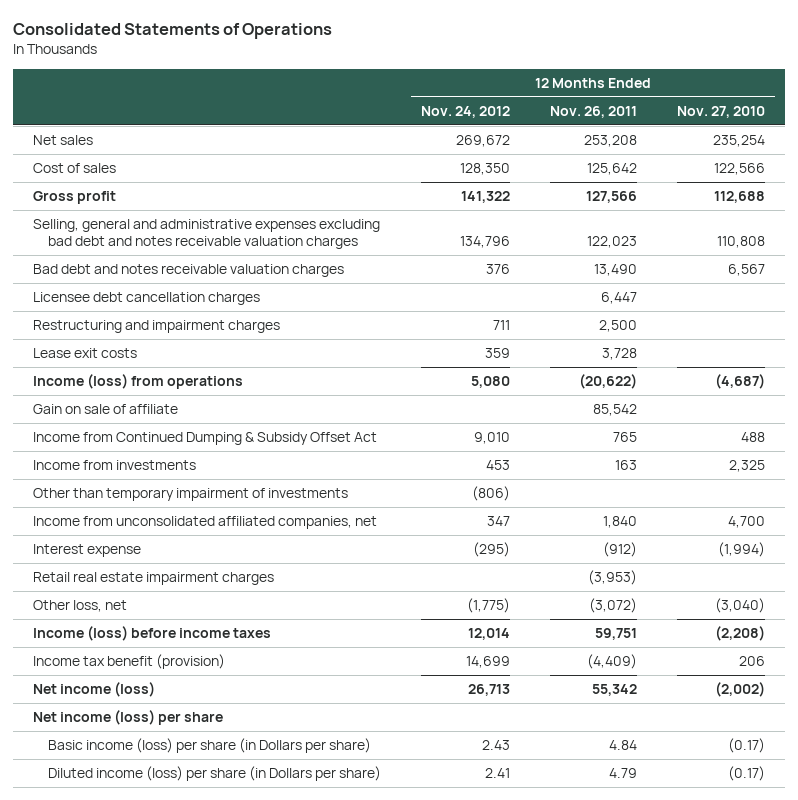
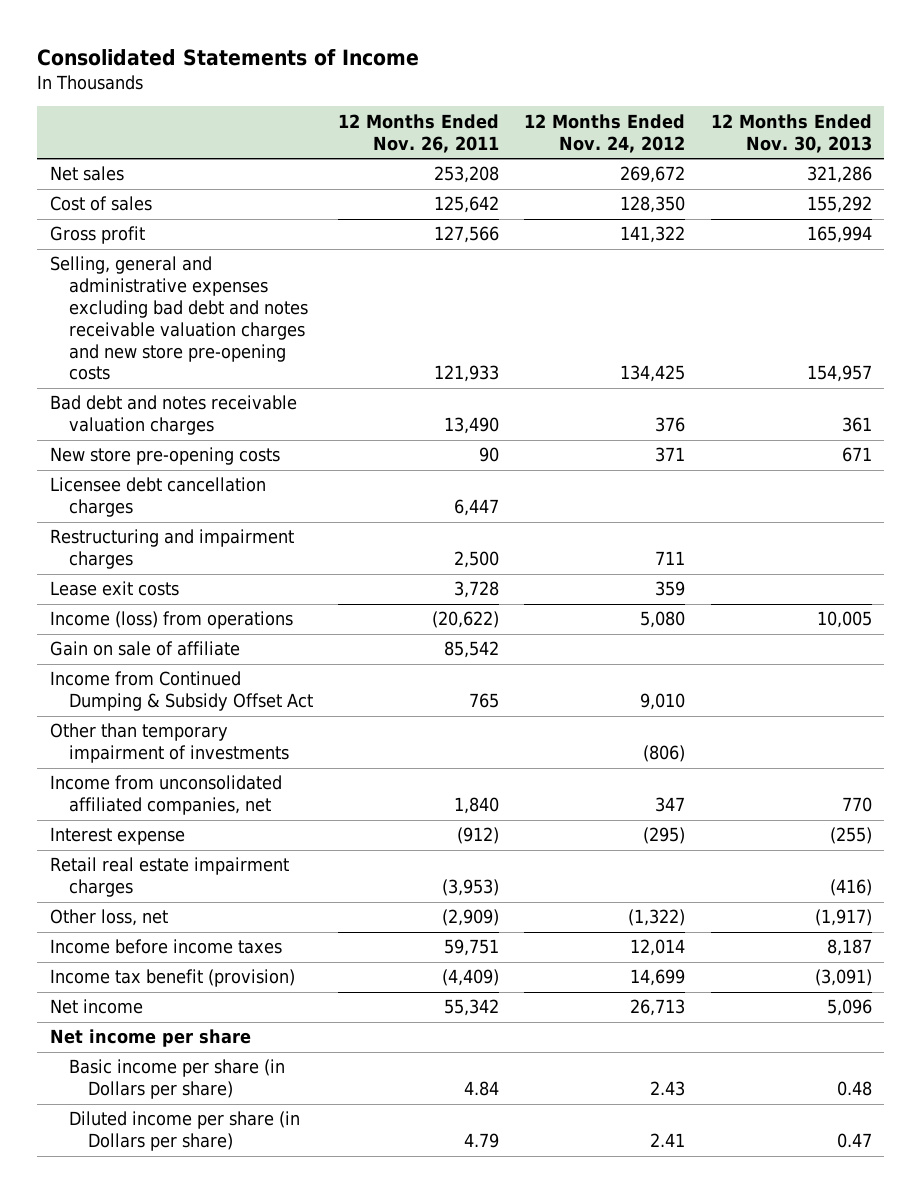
- Consolidated Statements of Operations
+ Consolidated Statements of Income
- | 12 Months Ended Nov. 24, 2012 | 12 Months Ended Nov. 26, 2011 | 12 Months Ended Nov. 27, 2010
+ | 12 Months Ended Nov. 26, 2011 | 12 Months Ended Nov. 24, 2012 | 12 Months Ended Nov. 30, 2013
- Selling, general and administrative expenses excluding bad debt and notes receivable valuation charges | 134,796 | 122,023 | 110,808
+ Selling, general and administrative expenses excluding bad debt and notes receivable valuation charges and new store pre-opening costs | 121,933 | 134,425 | 154,957
+ New store pre-opening costs | 90 | 371 | 671
- Income from investments | 453 | 163 | 2,325
- Other loss, net | (1,775) | (3,072) | (3,040)
- Income (loss) before income taxes | 12,014 | 59,751 | (2,208)
+ Other loss, net | (2,909) | (1,322) | (1,917)
+ Income before income taxes | 59,751 | 12,014 | 8,187
- Net income (loss) | 26,713 | 55,342 | (2,002)
- Net income (loss) per share
- Basic income (loss) per share (in Dollars per share) | 2.43 | 4.84 | (0.17)
- Diluted income (loss) per share (in Dollars per share) | 2.41 | 4.79 | (0.17)
+ Net income | 55,342 | 26,713 | 5,096
+ Net income per share
+ Basic income per share (in Dollars per share) | 4.84 | 2.43 | 0.48
+ Diluted income per share (in Dollars per share) | 4.79 | 2.41 | 0.47

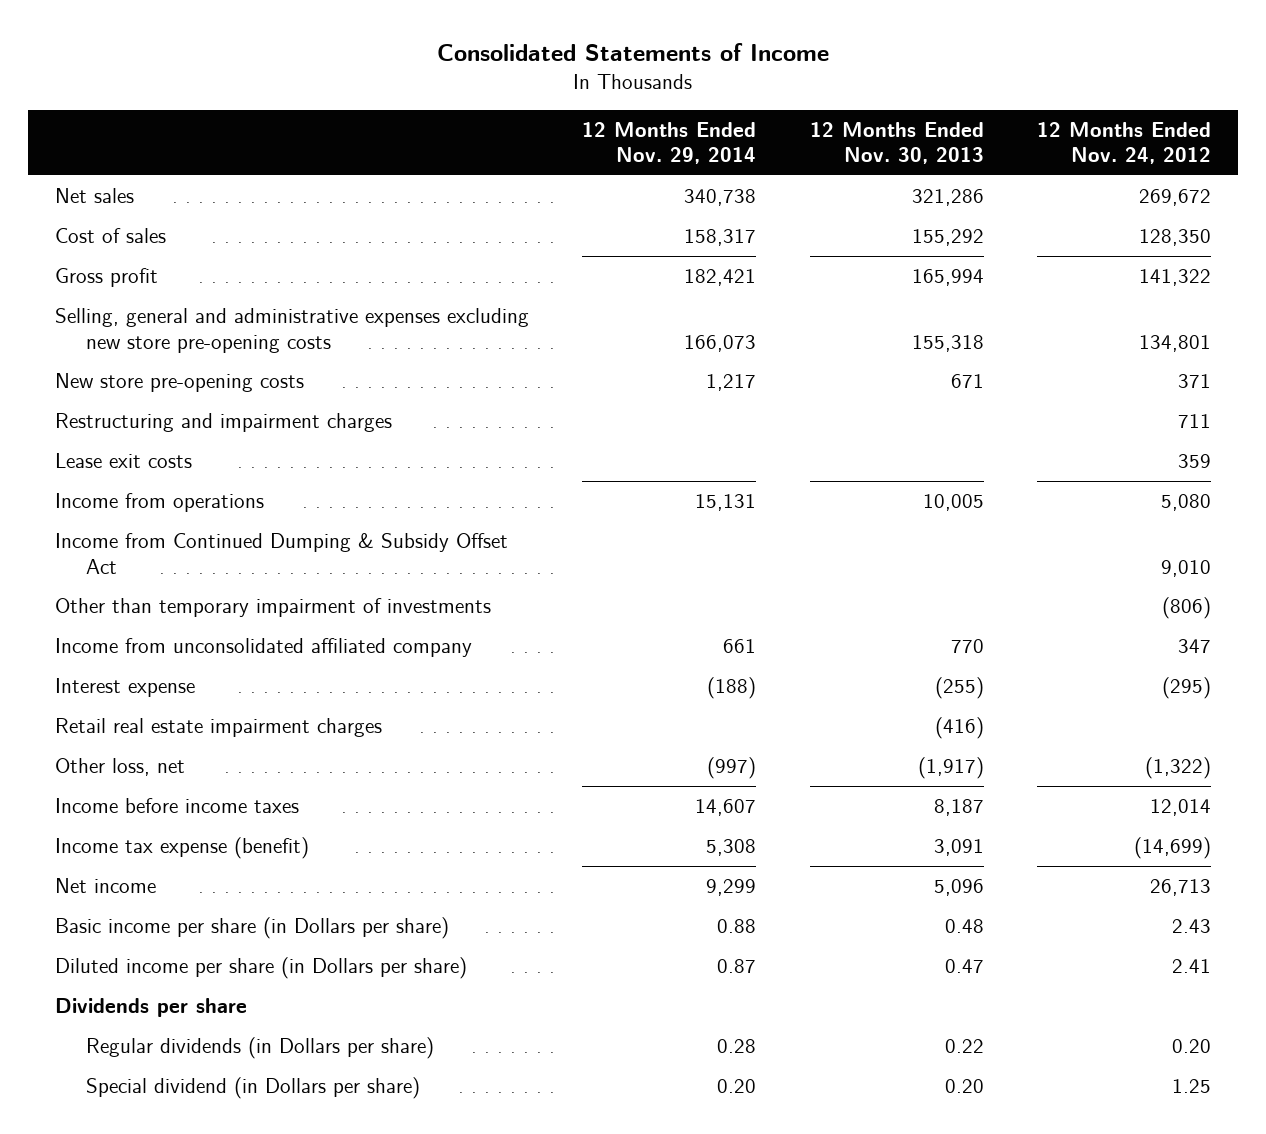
- | 12 Months Ended Nov. 26, 2011 | 12 Months Ended Nov. 24, 2012 | 12 Months Ended Nov. 30, 2013
+ | 12 Months Ended Nov. 29, 2014 | 12 Months Ended Nov. 30, 2013 | 12 Months Ended Nov. 24, 2012
- Selling, general and administrative expenses excluding bad debt and notes receivable valuation charges and new store pre-opening costs | 121,933 | 134,425 | 154,957
- Bad debt and notes receivable valuation charges | 13,490 | 376 | 361
+ Selling, general and administrative expenses excluding new store pre-opening costs | 166,073 | 155,318 | 134,801
- Licensee debt cancellation charges | 6,447 | |
- Income (loss) from operations | (20,622) | 5,080 | 10,005
- Gain on sale of affiliate | 85,542 | |
+ Income from operations | 15,131 | 10,005 | 5,080
- Income from unconsolidated affiliated companies, net | 1,840 | 347 | 770
+ Income from unconsolidated affiliated company | 661 | 770 | 347
- Income tax benefit (provision) | (4,409) | 14,699 | (3,091)
+ Income tax expense (benefit) | 5,308 | 3,091 | (14,699)
- Net income per share
+ Dividends per share
+ Regular dividends (in Dollars per share) | 0.28 | 0.22 | 0.20
+ Special dividend (in Dollars per share) | 0.20 | 0.20 | 1.25

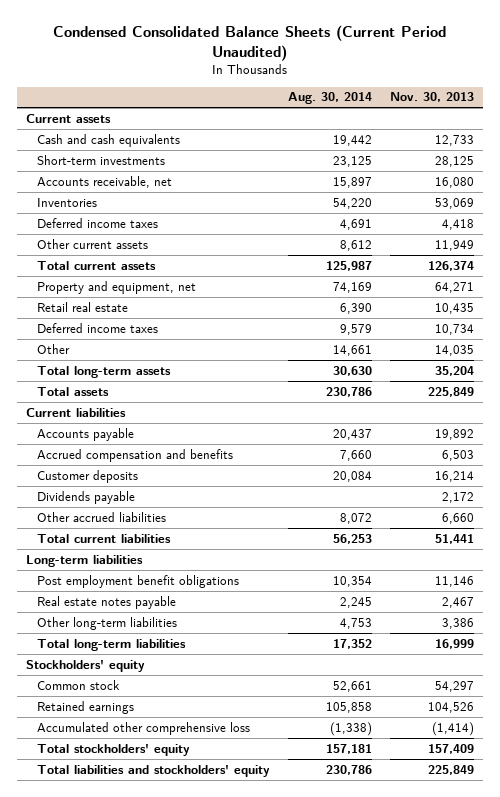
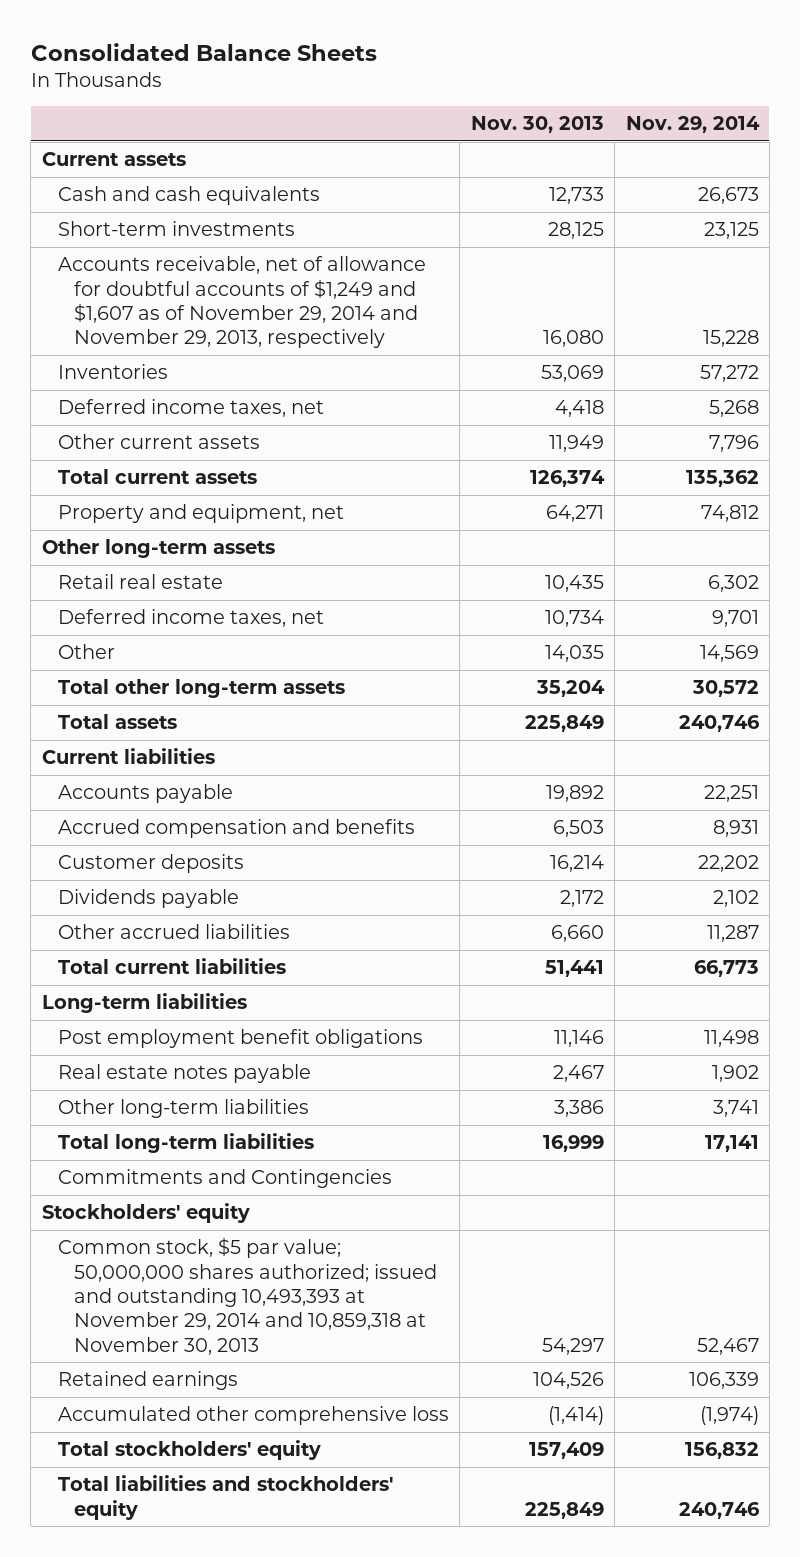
- Condensed Consolidated Balance Sheets (Current Period Unaudited)
+ Consolidated Balance Sheets
- | Aug. 30, 2014 | Nov. 30, 2013
+ | Nov. 30, 2013 | Nov. 29, 2014
- Accounts receivable, net | 15,897 | 16,080
+ Accounts receivable, net of allowance for doubtful accounts of $1,249 and $1,607 as of November 29, 2014 and November 29, 2013, respectively | 16,080 | 15,228
- Deferred income taxes | 4,691 | 4,418
+ Deferred income taxes, net | 4,418 | 5,268
+ Other long-term assets
- Deferred income taxes | 9,579 | 10,734
+ Deferred income taxes, net | 10,734 | 9,701
- Total long-term assets | 30,630 | 35,204
+ Total other long-term assets | 35,204 | 30,572
+ Commitments and Contingencies
- Common stock | 52,661 | 54,297
+ Common stock, $5 par value; 50,000,000 shares authorized; issued and outstanding 10,493,393 at November 29, 2014 and 10,859,318 at November 30, 2013 | 54,297 | 52,467

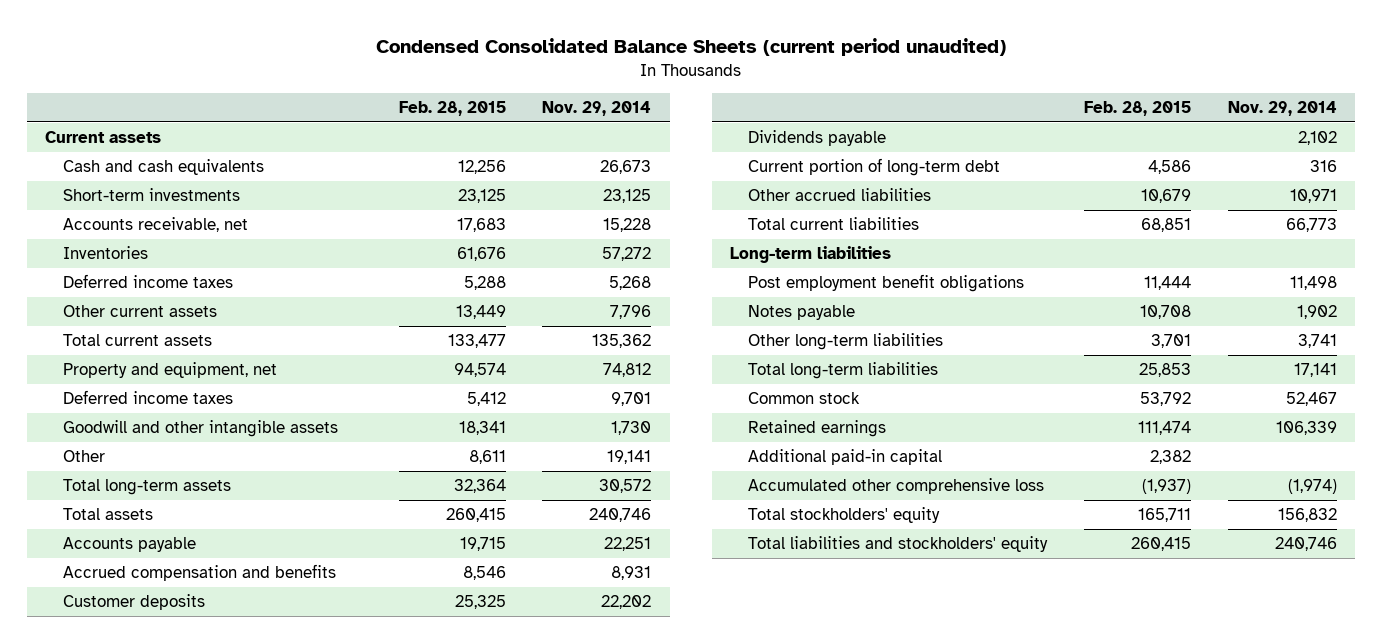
- Consolidated Balance Sheets
+ Condensed Consolidated Balance Sheets (current period unaudited)
- | Nov. 30, 2013 | Nov. 29, 2014
+ | Feb. 28, 2015 | Nov. 29, 2014
- Accounts receivable, net of allowance for doubtful accounts of $1,249 and $1,607 as of November 29, 2014 and November 29, 2013, respectively | 16,080 | 15,228
+ Accounts receivable, net | 17,683 | 15,228
- Deferred income taxes, net | 4,418 | 5,268
+ Deferred income taxes | 5,288 | 5,268
- Other long-term assets
- Retail real estate | 10,435 | 6,302
- Deferred income taxes, net | 10,734 | 9,701
- Other | 14,035 | 14,569
- Total other long-term assets | 35,204 | 30,572
+ Deferred income taxes | 5,412 | 9,701
+ Goodwill and other intangible assets | 18,341 | 1,730
+ Other | 8,611 | 19,141
+ Total long-term assets | 32,364 | 30,572
- Current liabilities
- Other accrued liabilities | 6,660 | 11,287
+ Current portion of long-term debt | 4,586 | 316
+ Other accrued liabilities | 10,679 | 10,971
- Real estate notes payable | 2,467 | 1,902
+ Notes payable | 10,708 | 1,902
- Commitments and Contingencies
- Stockholders' equity
- Common stock, $5 par value; 50,000,000 shares authorized; issued and outstanding 10,493,393 at November 29, 2014 and 10,859,318 at November 30, 2013 | 54,297 | 52,467
+ Common stock | 53,792 | 52,467
+ Additional paid-in capital | 2,382 |

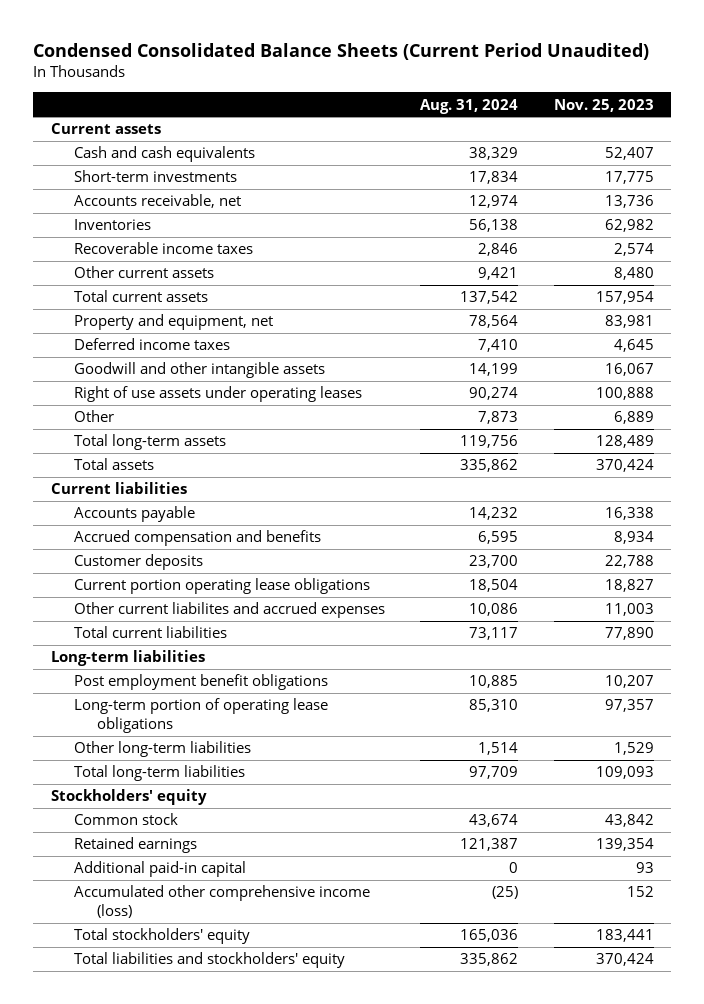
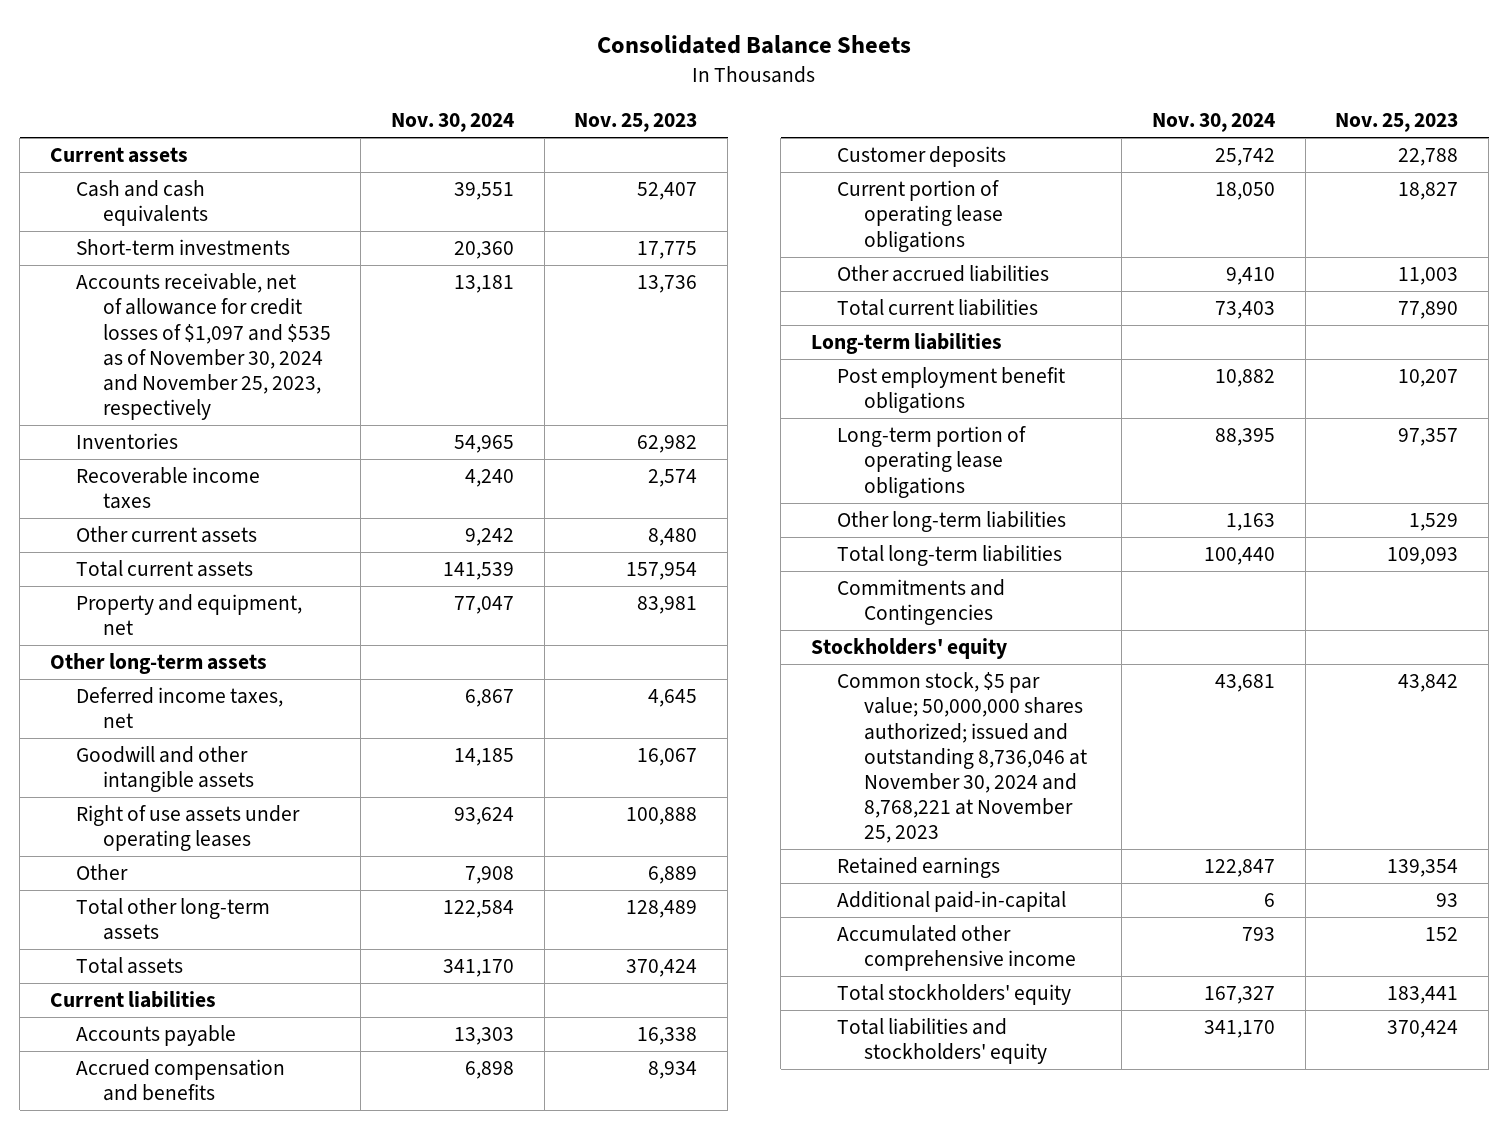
- Condensed Consolidated Balance Sheets (Current Period Unaudited)
+ Consolidated Balance Sheets
- | Aug. 31, 2024 | Nov. 25, 2023
+ | Nov. 30, 2024 | Nov. 25, 2023
- Accounts receivable, net | 12,974 | 13,736
+ Accounts receivable, net of allowance for credit losses of $1,097 and $535 as of November 30, 2024 and November 25, 2023, respectively | 13,181 | 13,736
- Deferred income taxes | 7,410 | 4,645
+ Other long-term assets
+ Deferred income taxes, net | 6,867 | 4,645
- Total long-term assets | 119,756 | 128,489
+ Total other long-term assets | 122,584 | 128,489
- Current portion operating lease obligations | 18,504 | 18,827
- Other current liabilites and accrued expenses | 10,086 | 11,003
+ Current portion of operating lease obligations | 18,050 | 18,827
+ Other accrued liabilities | 9,410 | 11,003
+ Commitments and Contingencies
- Common stock | 43,674 | 43,842
+ Common stock, $5 par value; 50,000,000 shares authorized; issued and outstanding 8,736,046 at November 30, 2024 and 8,768,221 at November 25, 2023 | 43,681 | 43,842
- Additional paid-in capital | 0 | 93
- Accumulated other comprehensive income (loss) | (25) | 152
+ Additional paid-in-capital | 6 | 93
+ Accumulated other comprehensive income | 793 | 152

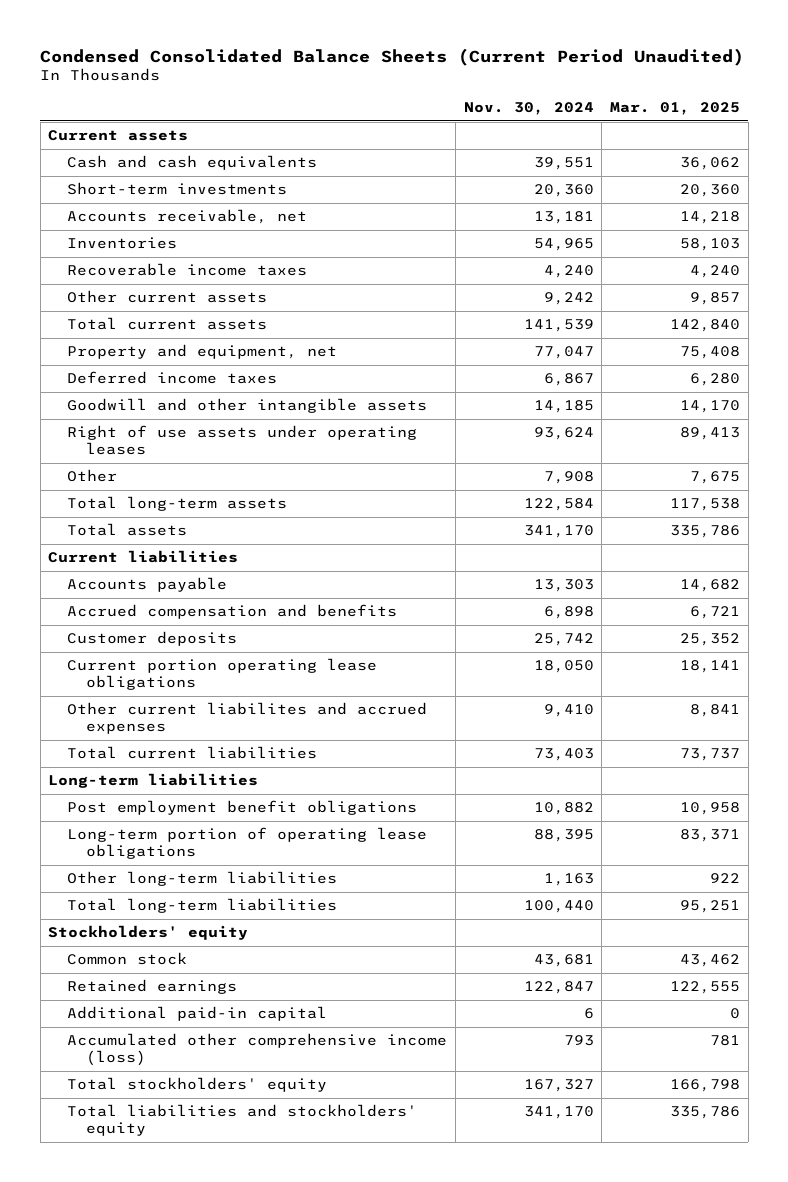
- Consolidated Balance Sheets
+ Condensed Consolidated Balance Sheets (Current Period Unaudited)
- | Nov. 30, 2024 | Nov. 25, 2023
+ | Nov. 30, 2024 | Mar. 01, 2025
- Accounts receivable, net of allowance for credit losses of $1,097 and $535 as of November 30, 2024 and November 25, 2023, respectively | 13,181 | 13,736
+ Accounts receivable, net | 13,181 | 14,218
- Other long-term assets
- Deferred income taxes, net | 6,867 | 4,645
+ Deferred income taxes | 6,867 | 6,280
- Total other long-term assets | 122,584 | 128,489
+ Total long-term assets | 122,584 | 117,538
- Current portion of operating lease obligations | 18,050 | 18,827
- Other accrued liabilities | 9,410 | 11,003
+ Current portion operating lease obligations | 18,050 | 18,141
+ Other current liabilites and accrued expenses | 9,410 | 8,841
- Commitments and Contingencies
- Common stock, $5 par value; 50,000,000 shares authorized; issued and outstanding 8,736,046 at November 30, 2024 and 8,768,221 at November 25, 2023 | 43,681 | 43,842
+ Common stock | 43,681 | 43,462
- Additional paid-in-capital | 6 | 93
- Accumulated other comprehensive income | 793 | 152
+ Additional paid-in capital | 6 | 0
+ Accumulated other comprehensive income (loss) | 793 | 781

